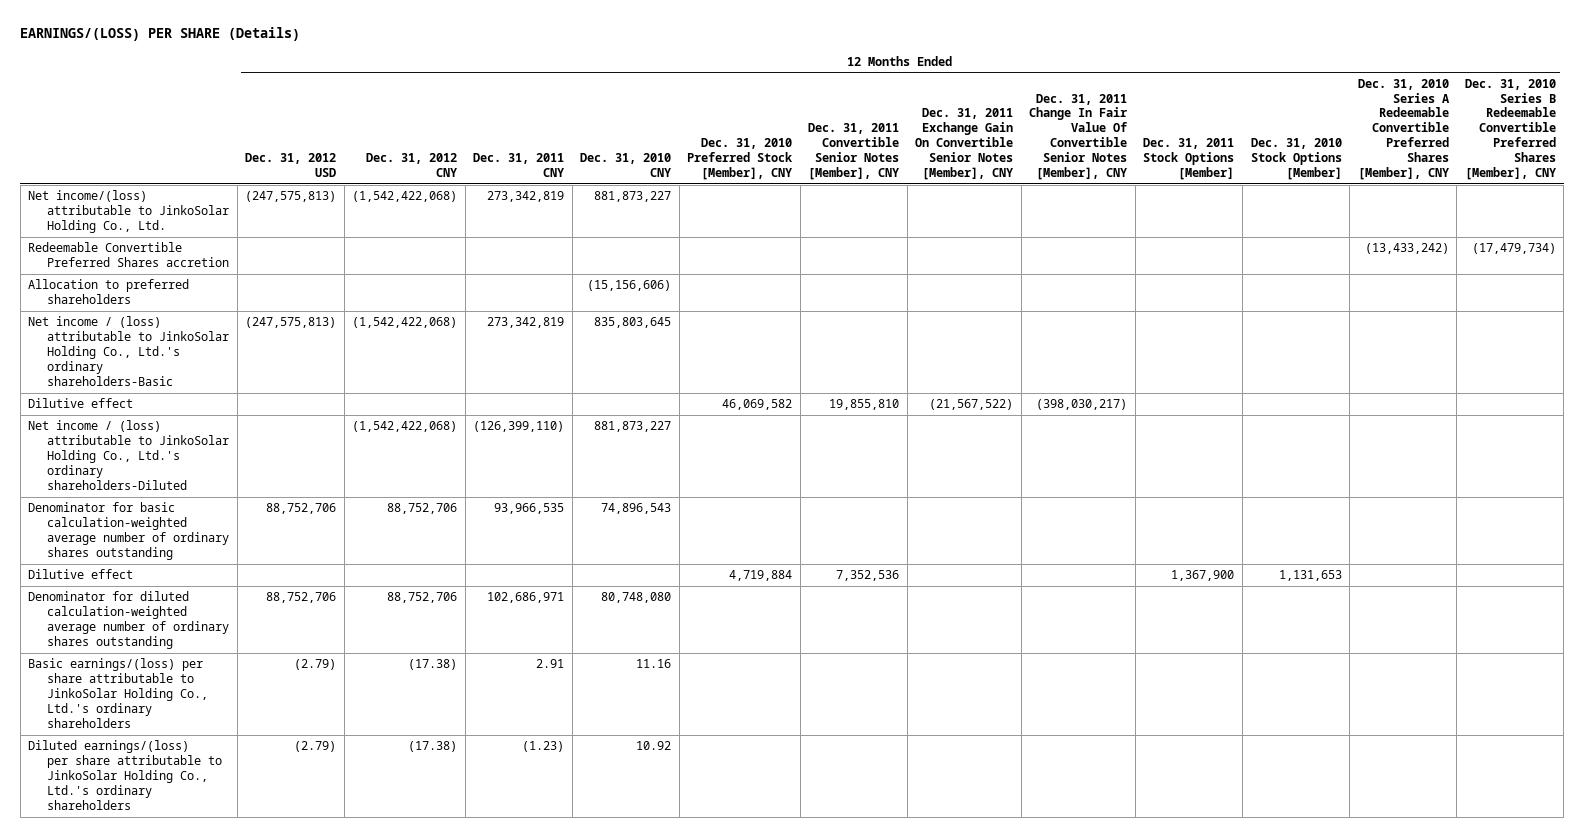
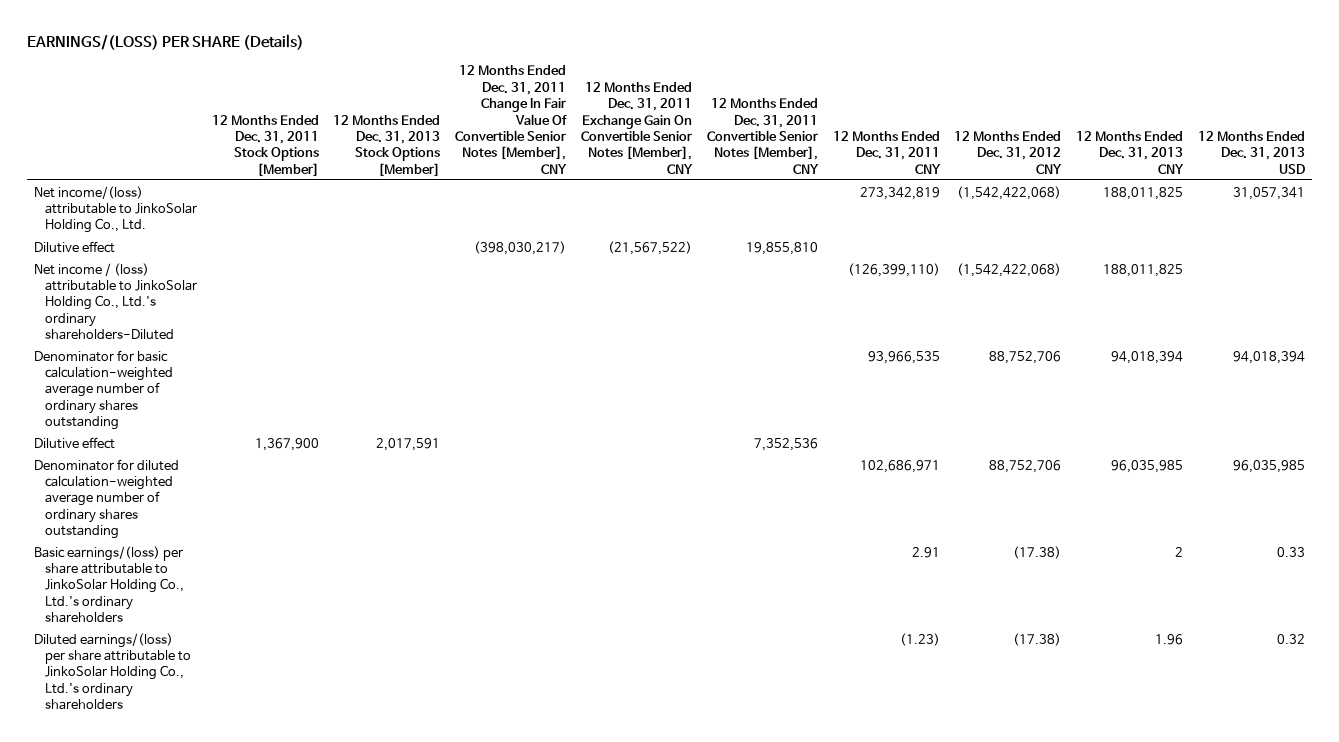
- | 12 Months Ended Dec. 31, 2012 USD | 12 Months Ended Dec. 31, 2012 CNY | 12 Months Ended Dec. 31, 2011 CNY | 12 Months Ended Dec. 31, 2010 CNY | 12 Months Ended Dec. 31, 2010 Preferred Stock [Member], CNY | 12 Months Ended Dec. 31, 2011 Convertible Senior Notes [Member], CNY | 12 Months Ended Dec. 31, 2011 Exchange Gain On Convertible Senior Notes [Member], CNY | 12 Months Ended Dec. 31, 2011 Change In Fair Value Of Convertible Senior Notes [Member], CNY | 12 Months Ended Dec. 31, 2011 Stock Options [Member] | 12 Months Ended Dec. 31, 2010 Stock Options [Member] | 12 Months Ended Dec. 31, 2010 Series A Redeemable Convertible Preferred Shares [Member], CNY | 12 Months Ended Dec. 31, 2010 Series B Redeemable Convertible Preferred Shares [Member], CNY
+ | 12 Months Ended Dec. 31, 2011 Stock Options [Member] | 12 Months Ended Dec. 31, 2013 Stock Options [Member] | 12 Months Ended Dec. 31, 2011 Change In Fair Value Of Convertible Senior Notes [Member], CNY | 12 Months Ended Dec. 31, 2011 Exchange Gain On Convertible Senior Notes [Member], CNY | 12 Months Ended Dec. 31, 2011 Convertible Senior Notes [Member], CNY | 12 Months Ended Dec. 31, 2011 CNY | 12 Months Ended Dec. 31, 2012 CNY | 12 Months Ended Dec. 31, 2013 CNY | 12 Months Ended Dec. 31, 2013 USD
- Redeemable Convertible Preferred Shares accretion | | | | | | | | | | | (13,433,242) | (17,479,734)
- Allocation to preferred shareholders | | | | (15,156,606) | | | | | | | |
- Net income / (loss) attributable to JinkoSolar Holding Co., Ltd.'s ordinary shareholders-Basic | (247,575,813) | (1,542,422,068) | 273,342,819 | 835,803,645 | | | | | | | |

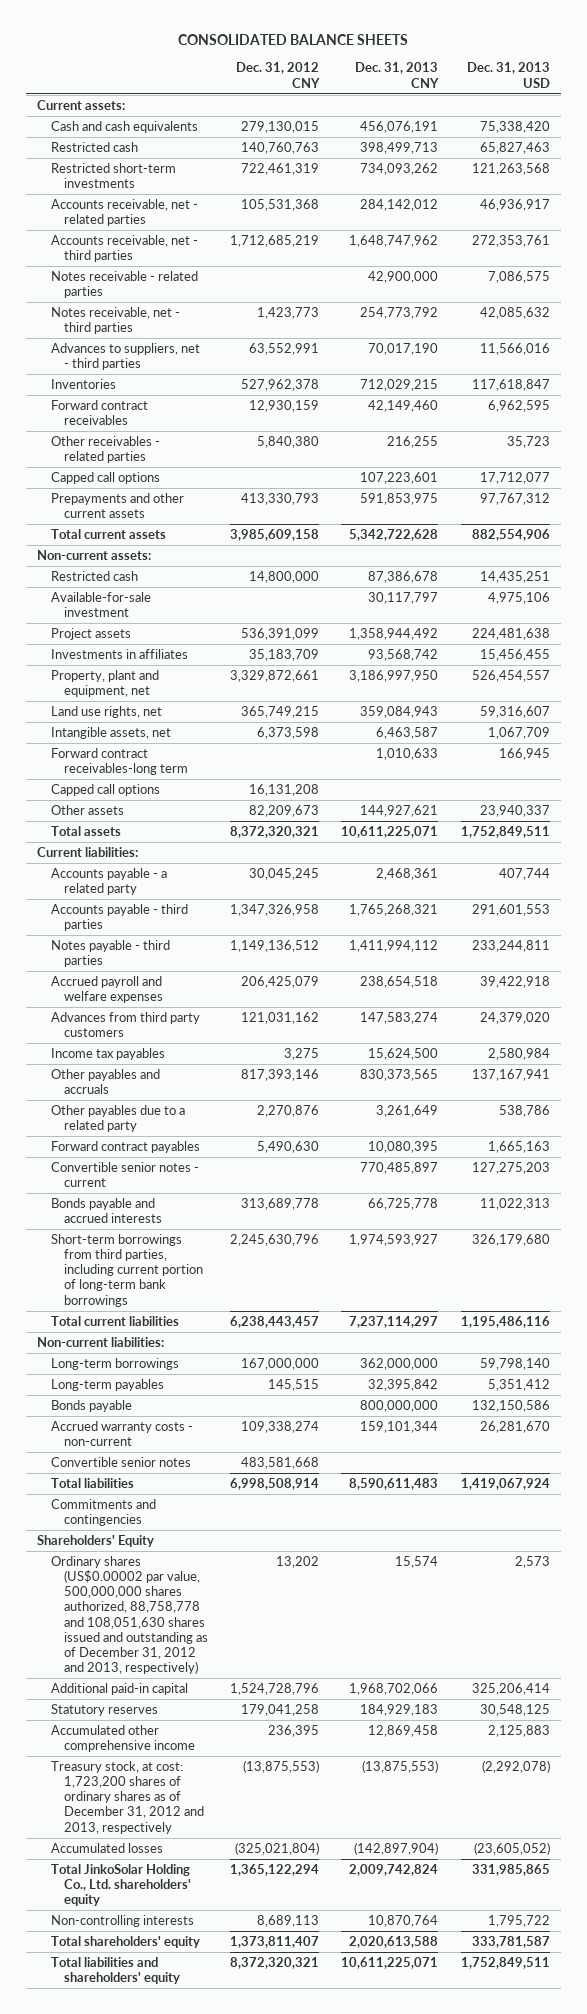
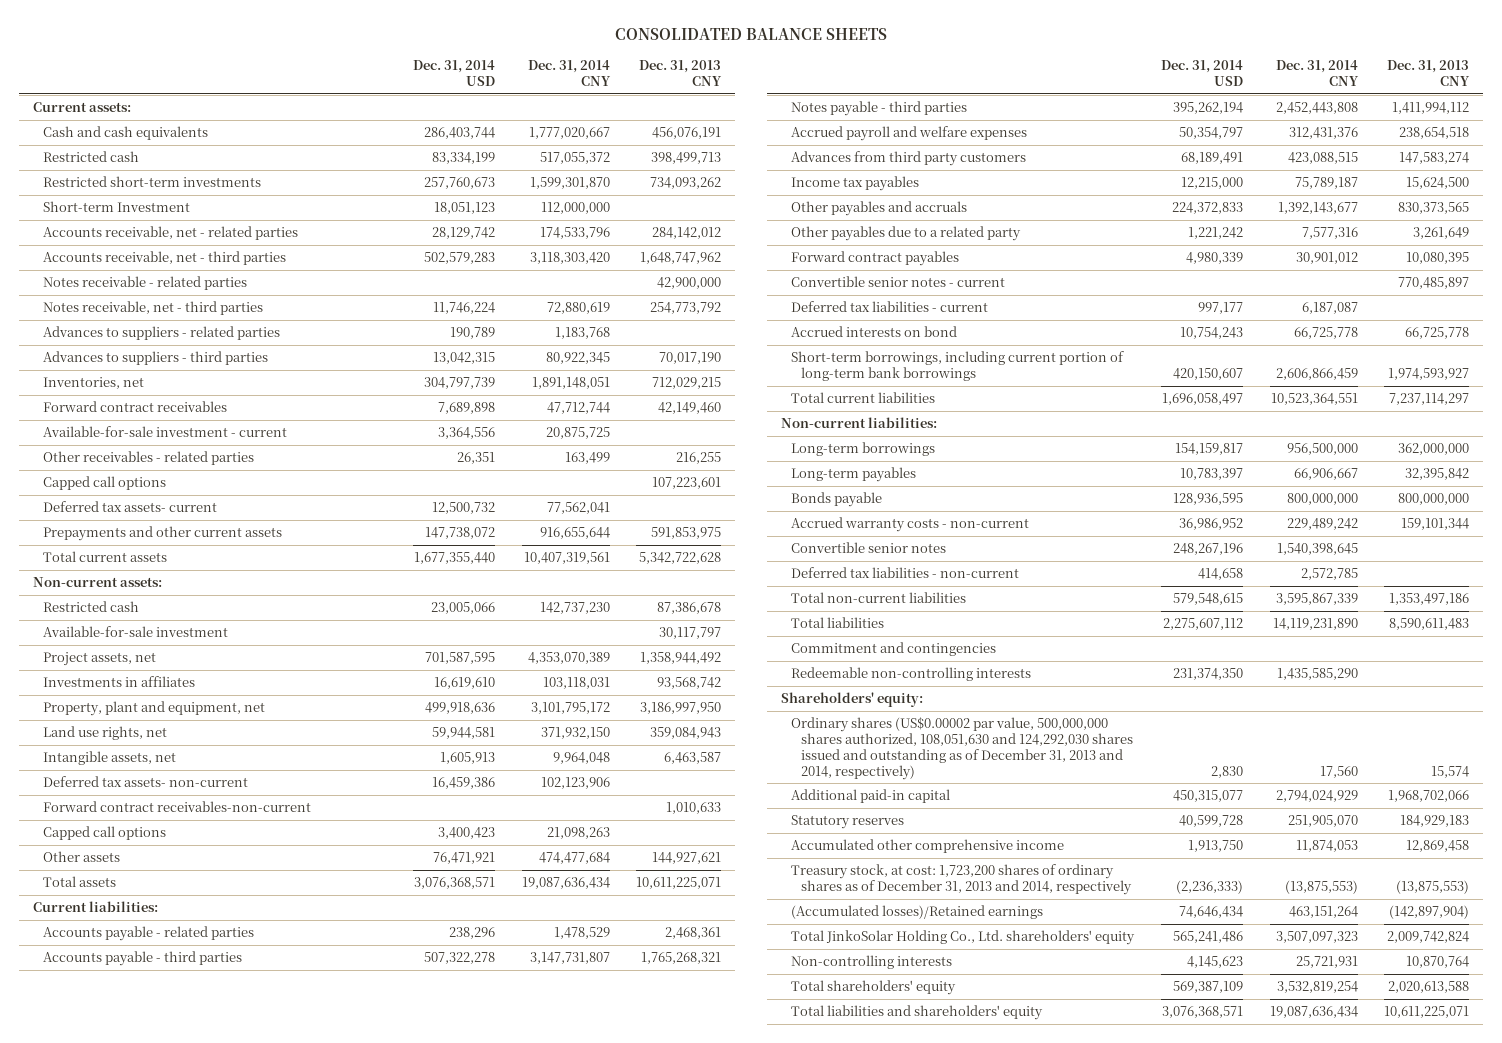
- | Dec. 31, 2012 CNY | Dec. 31, 2013 CNY | Dec. 31, 2013 USD
+ | Dec. 31, 2014 USD | Dec. 31, 2014 CNY | Dec. 31, 2013 CNY
+ Short-term Investment | 18,051,123 | 112,000,000 |
- Advances to suppliers, net - third parties | 63,552,991 | 70,017,190 | 11,566,016
- Inventories | 527,962,378 | 712,029,215 | 117,618,847
+ Advances to suppliers - related parties | 190,789 | 1,183,768 |
+ Advances to suppliers - third parties | 13,042,315 | 80,922,345 | 70,017,190
+ Inventories, net | 304,797,739 | 1,891,148,051 | 712,029,215
+ Available-for-sale investment - current | 3,364,556 | 20,875,725 |
+ Deferred tax assets- current | 12,500,732 | 77,562,041 |
- Project assets | 536,391,099 | 1,358,944,492 | 224,481,638
+ Project assets, net | 701,587,595 | 4,353,070,389 | 1,358,944,492
- Forward contract receivables-long term | | 1,010,633 | 166,945
+ Deferred tax assets- non-current | 16,459,386 | 102,123,906 |
+ Forward contract receivables-non-current | | | 1,010,633
- Accounts payable - a related party | 30,045,245 | 2,468,361 | 407,744
+ Accounts payable - related parties | 238,296 | 1,478,529 | 2,468,361
- Bonds payable and accrued interests | 313,689,778 | 66,725,778 | 11,022,313
- Short-term borrowings from third parties, including current portion of long-term bank borrowings | 2,245,630,796 | 1,974,593,927 | 326,179,680
+ Deferred tax liabilities - current | 997,177 | 6,187,087 |
+ Accrued interests on bond | 10,754,243 | 66,725,778 | 66,725,778
+ Short-term borrowings, including current portion of long-term bank borrowings | 420,150,607 | 2,606,866,459 | 1,974,593,927
+ Deferred tax liabilities - non-current | 414,658 | 2,572,785 |
+ Total non-current liabilities | 579,548,615 | 3,595,867,339 | 1,353,497,186
- Commitments and contingencies
- Shareholders' Equity
- Ordinary shares (US$0.00002 par value, 500,000,000 shares authorized, 88,758,778 and 108,051,630 shares issued and outstanding as of December 31, 2012 and 2013, respectively) | 13,202 | 15,574 | 2,573
+ Commitment and contingencies
+ Redeemable non-controlling interests | 231,374,350 | 1,435,585,290 |
+ Shareholders' equity:
+ Ordinary shares (US$0.00002 par value, 500,000,000 shares authorized, 108,051,630 and 124,292,030 shares issued and outstanding as of December 31, 2013 and 2014, respectively) | 2,830 | 17,560 | 15,574
- Treasury stock, at cost: 1,723,200 shares of ordinary shares as of December 31, 2012 and 2013, respectively | (13,875,553) | (13,875,553) | (2,292,078)
- Accumulated losses | (325,021,804) | (142,897,904) | (23,605,052)
+ Treasury stock, at cost: 1,723,200 shares of ordinary shares as of December 31, 2013 and 2014, respectively | (2,236,333) | (13,875,553) | (13,875,553)
+ (Accumulated losses)/Retained earnings | 74,646,434 | 463,151,264 | (142,897,904)

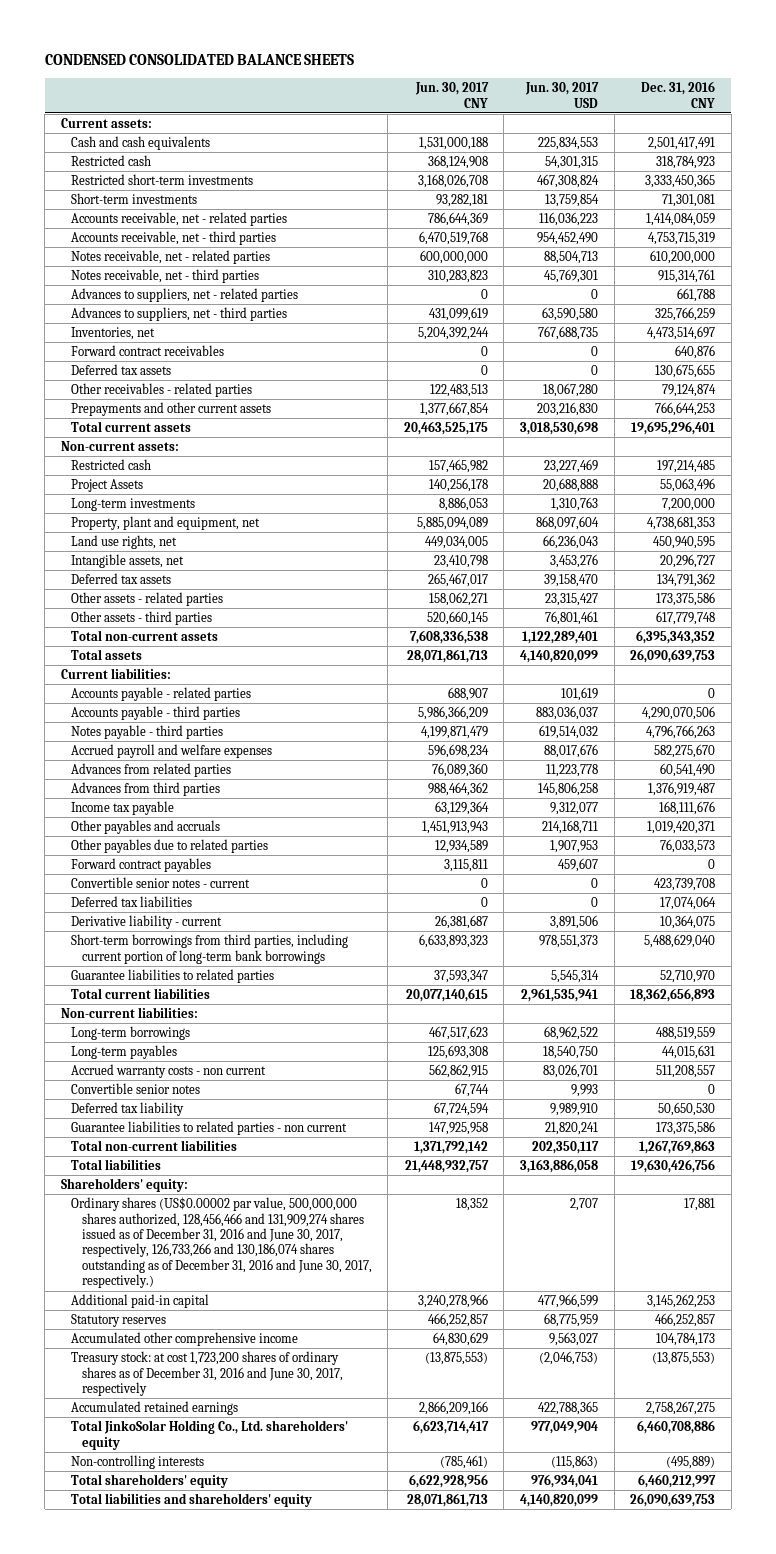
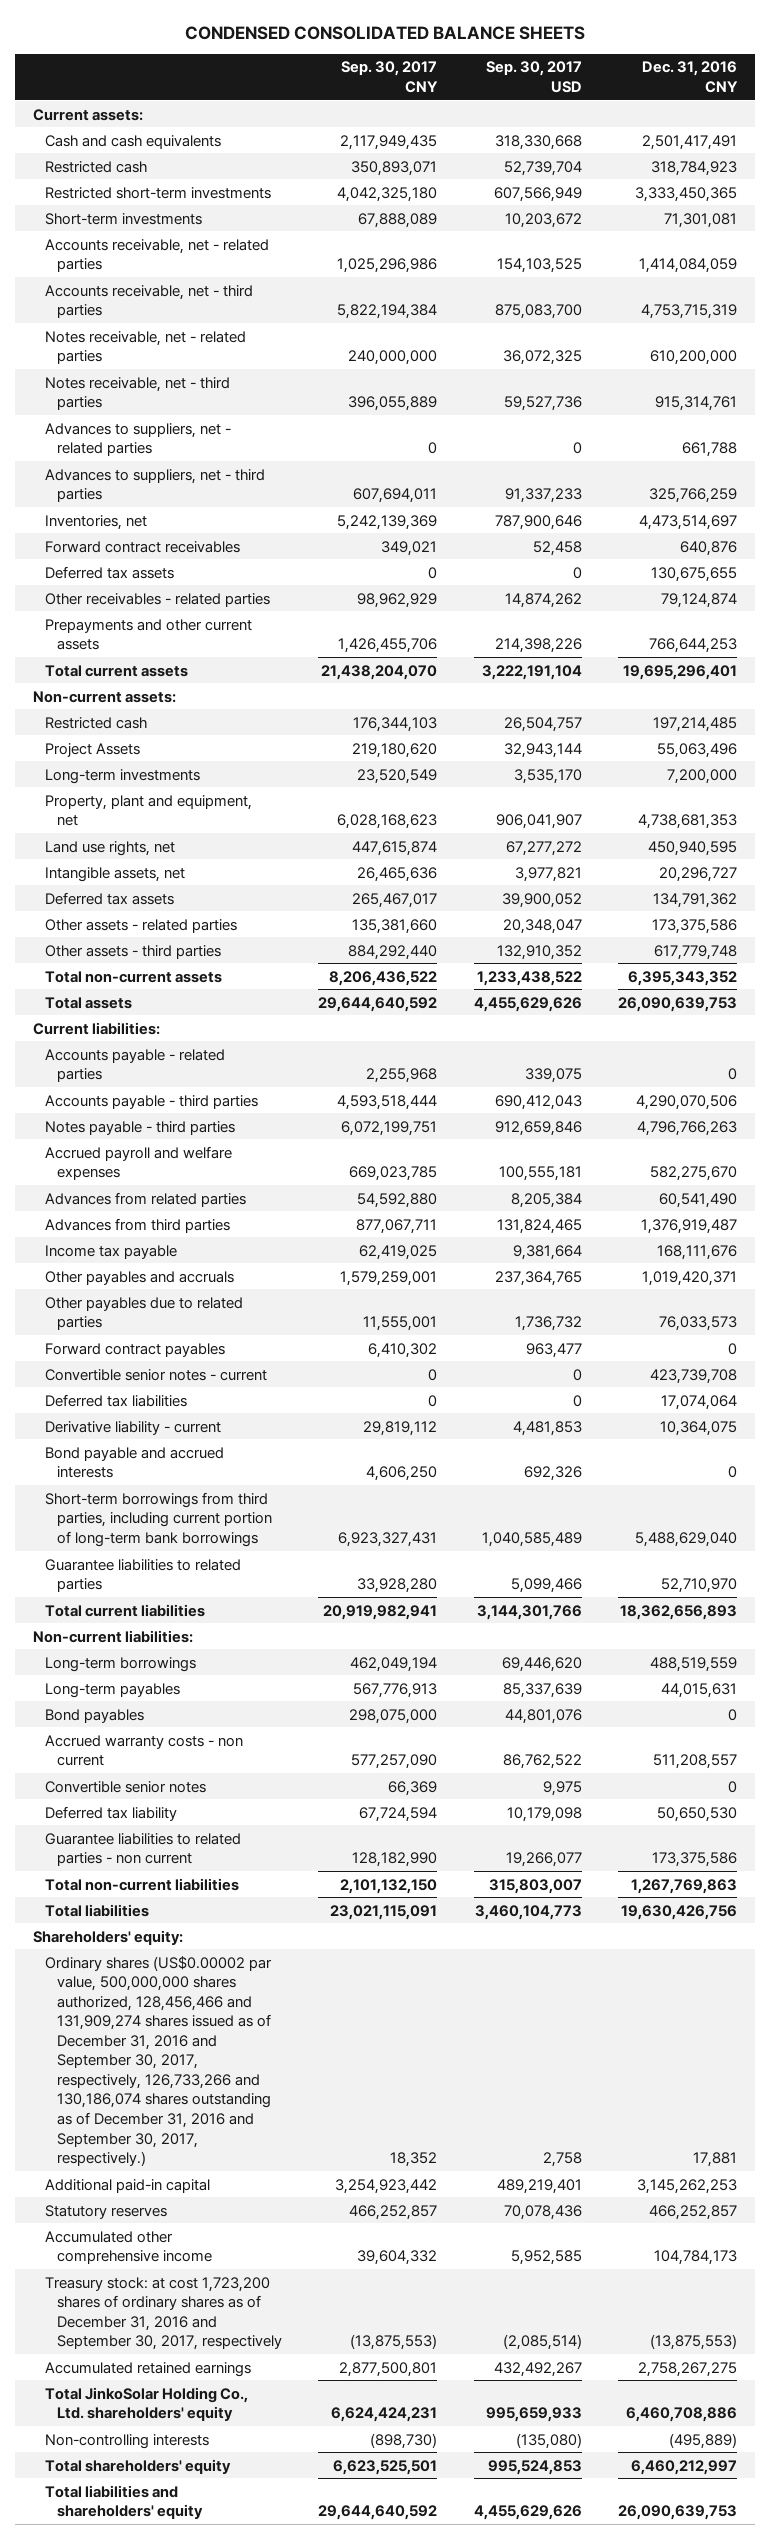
- | Jun. 30, 2017 CNY | Jun. 30, 2017 USD | Dec. 31, 2016 CNY
+ | Sep. 30, 2017 CNY | Sep. 30, 2017 USD | Dec. 31, 2016 CNY
+ Bond payable and accrued interests | 4,606,250 | 692,326 | 0
+ Bond payables | 298,075,000 | 44,801,076 | 0
- Ordinary shares (US$0.00002 par value, 500,000,000 shares authorized, 128,456,466 and 131,909,274 shares issued as of December 31, 2016 and June 30, 2017, respectively, 126,733,266 and 130,186,074 shares outstanding as of December 31, 2016 and June 30, 2017, respectively.) | 18,352 | 2,707 | 17,881
+ Ordinary shares (US$0.00002 par value, 500,000,000 shares authorized, 128,456,466 and 131,909,274 shares issued as of December 31, 2016 and September 30, 2017, respectively, 126,733,266 and 130,186,074 shares outstanding as of December 31, 2016 and September 30, 2017, respectively.) | 18,352 | 2,758 | 17,881
- Treasury stock: at cost 1,723,200 shares of ordinary shares as of December 31, 2016 and June 30, 2017, respectively | (13,875,553) | (2,046,753) | (13,875,553)
+ Treasury stock: at cost 1,723,200 shares of ordinary shares as of December 31, 2016 and September 30, 2017, respectively | (13,875,553) | (2,085,514) | (13,875,553)

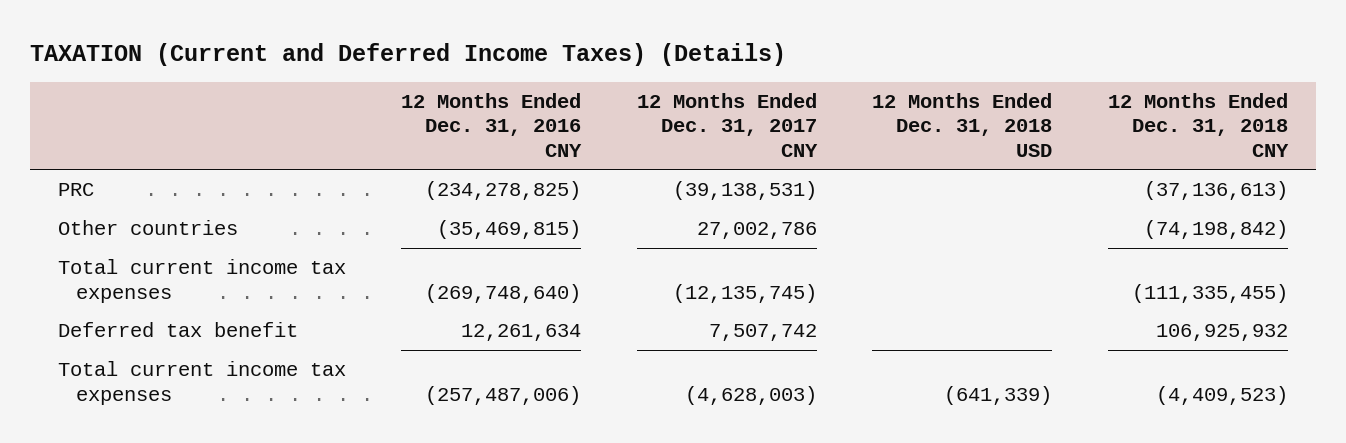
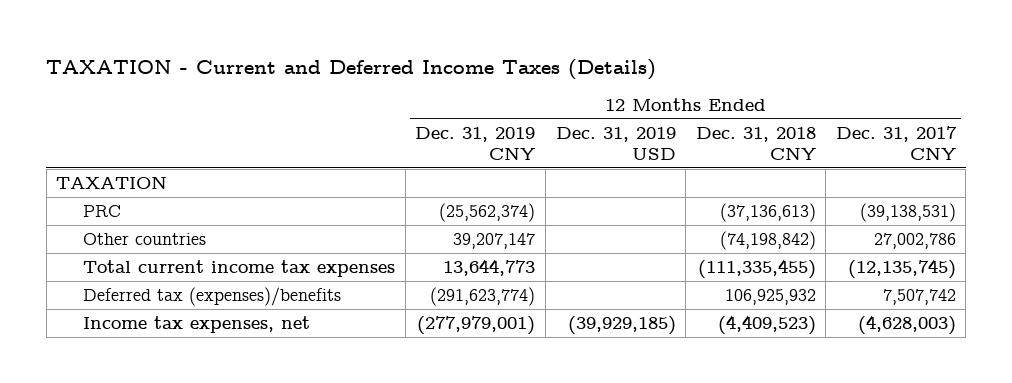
- TAXATION (Current and Deferred Income Taxes) (Details)
+ TAXATION - Current and Deferred Income Taxes (Details)
- | 12 Months Ended Dec. 31, 2016 CNY | 12 Months Ended Dec. 31, 2017 CNY | 12 Months Ended Dec. 31, 2018 USD | 12 Months Ended Dec. 31, 2018 CNY
+ | 12 Months Ended Dec. 31, 2019 CNY | 12 Months Ended Dec. 31, 2019 USD | 12 Months Ended Dec. 31, 2018 CNY | 12 Months Ended Dec. 31, 2017 CNY
+ TAXATION
- Deferred tax benefit | 12,261,634 | 7,507,742 | | 106,925,932
- Total current income tax expenses | (257,487,006) | (4,628,003) | (641,339) | (4,409,523)
+ Deferred tax (expenses)/benefits | (291,623,774) | | 106,925,932 | 7,507,742
+ Income tax expenses, net | (277,979,001) | (39,929,185) | (4,409,523) | (4,628,003)

